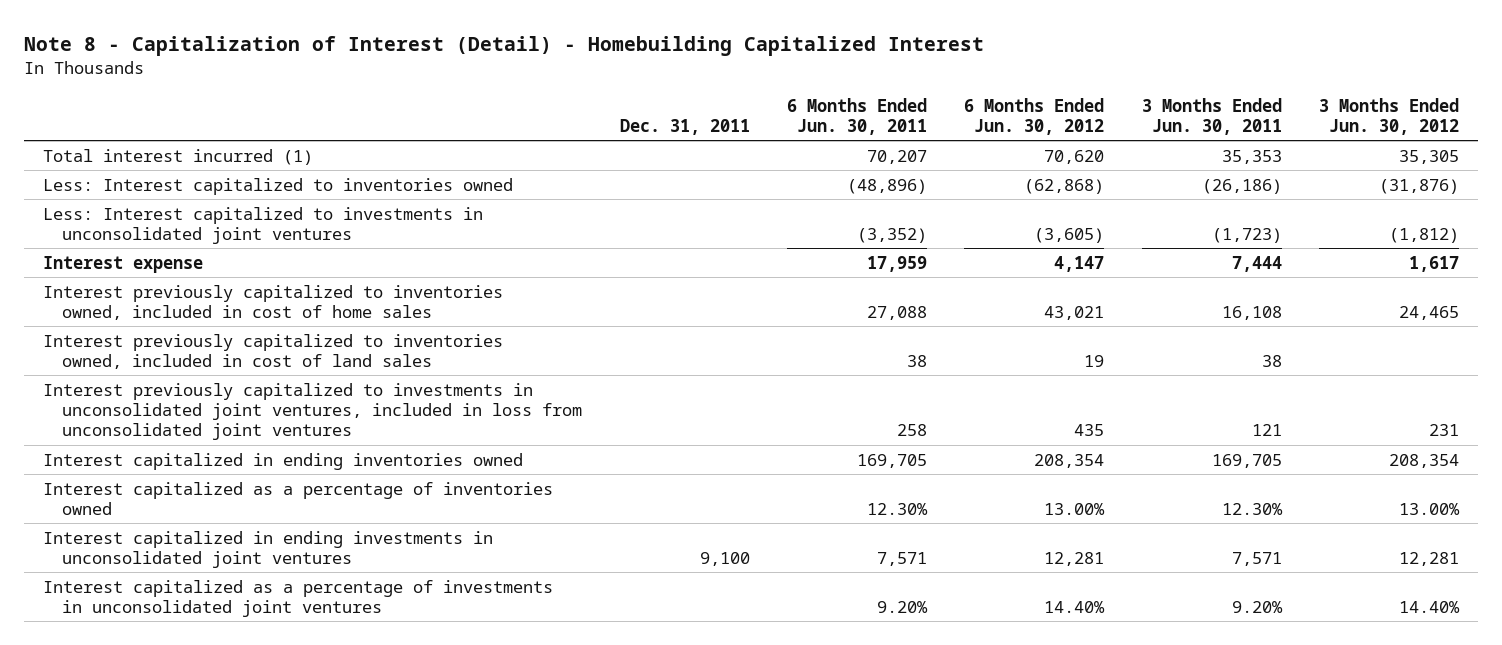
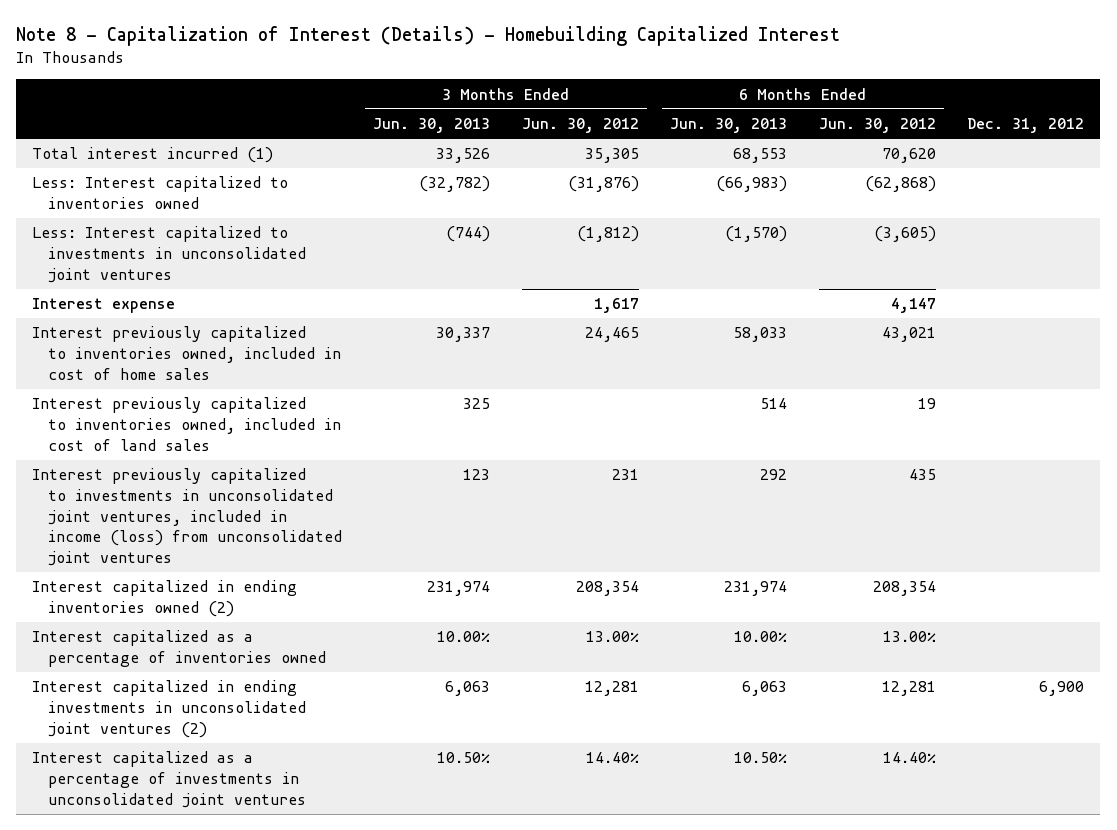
- Note 8 - Capitalization of Interest (Detail) - Homebuilding Capitalized Interest
+ Note 8 - Capitalization of Interest (Details) - Homebuilding Capitalized Interest
- | Dec. 31, 2011 | 6 Months Ended Jun. 30, 2011 | 6 Months Ended Jun. 30, 2012 | 3 Months Ended Jun. 30, 2011 | 3 Months Ended Jun. 30, 2012
+ | 3 Months Ended Jun. 30, 2013 | 3 Months Ended Jun. 30, 2012 | 6 Months Ended Jun. 30, 2013 | 6 Months Ended Jun. 30, 2012 | Dec. 31, 2012
- Interest previously capitalized to investments in unconsolidated joint ventures, included in loss from unconsolidated joint ventures | | 258 | 435 | 121 | 231
- Interest capitalized in ending inventories owned | | 169,705 | 208,354 | 169,705 | 208,354
+ Interest previously capitalized to investments in unconsolidated joint ventures, included in income (loss) from unconsolidated joint ventures | 123 | 231 | 292 | 435 |
+ Interest capitalized in ending inventories owned (2) | 231,974 | 208,354 | 231,974 | 208,354 |
- Interest capitalized in ending investments in unconsolidated joint ventures | 9,100 | 7,571 | 12,281 | 7,571 | 12,281
+ Interest capitalized in ending investments in unconsolidated joint ventures (2) | 6,063 | 12,281 | 6,063 | 12,281 | 6,900

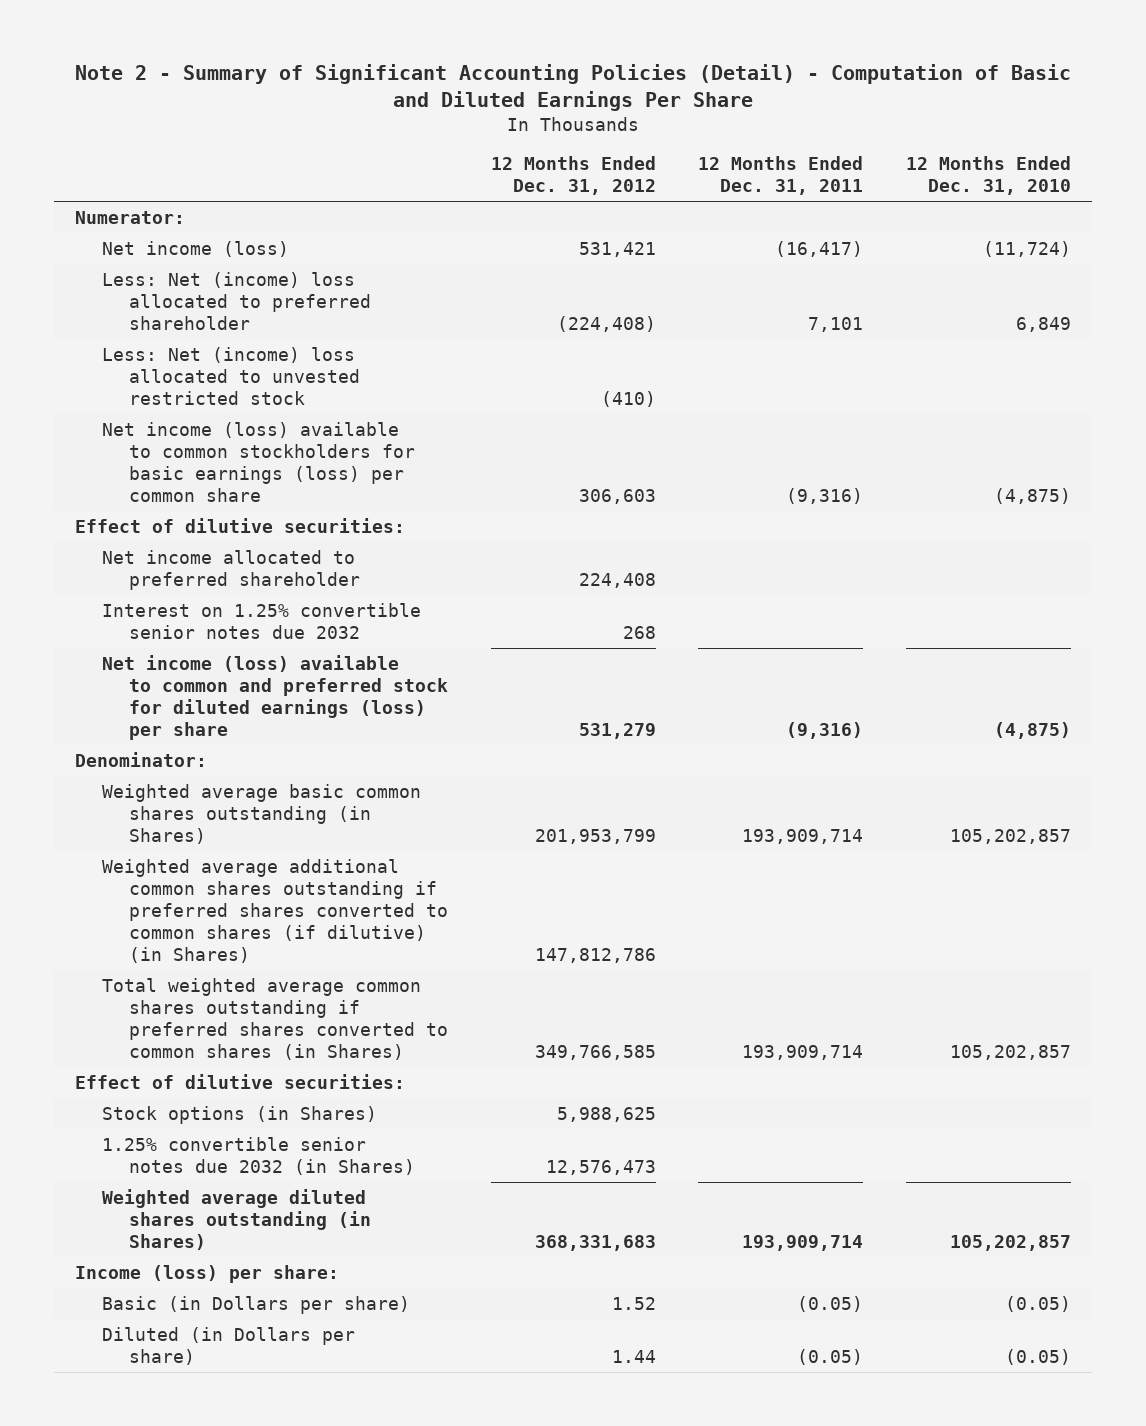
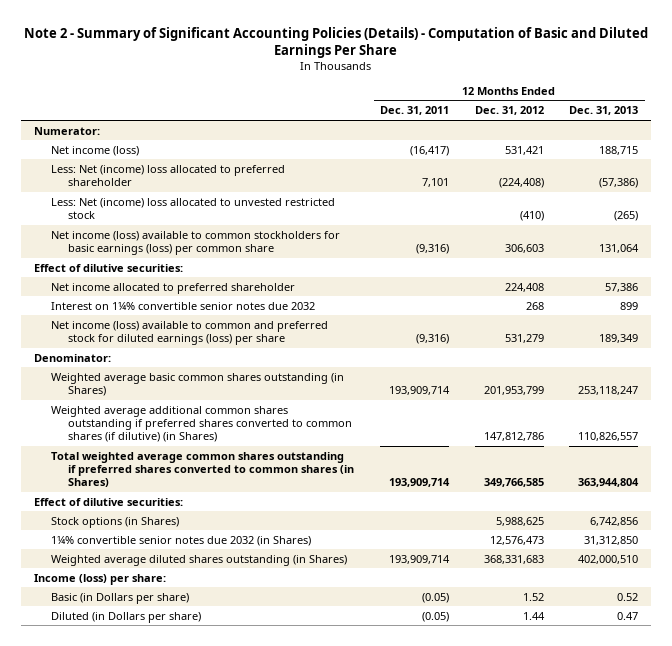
- Note 2 - Summary of Significant Accounting Policies (Detail) - Computation of Basic and Diluted Earnings Per Share
+ Note 2 - Summary of Significant Accounting Policies (Details) - Computation of Basic and Diluted Earnings Per Share
- | 12 Months Ended Dec. 31, 2012 | 12 Months Ended Dec. 31, 2011 | 12 Months Ended Dec. 31, 2010
+ | 12 Months Ended Dec. 31, 2011 | 12 Months Ended Dec. 31, 2012 | 12 Months Ended Dec. 31, 2013
- Interest on 1.25% convertible senior notes due 2032 | 268 | |
+ Interest on 1¼% convertible senior notes due 2032 | | 268 | 899
- 1.25% convertible senior notes due 2032 (in Shares) | 12,576,473 | |
+ 1¼% convertible senior notes due 2032 (in Shares) | | 12,576,473 | 31,312,850

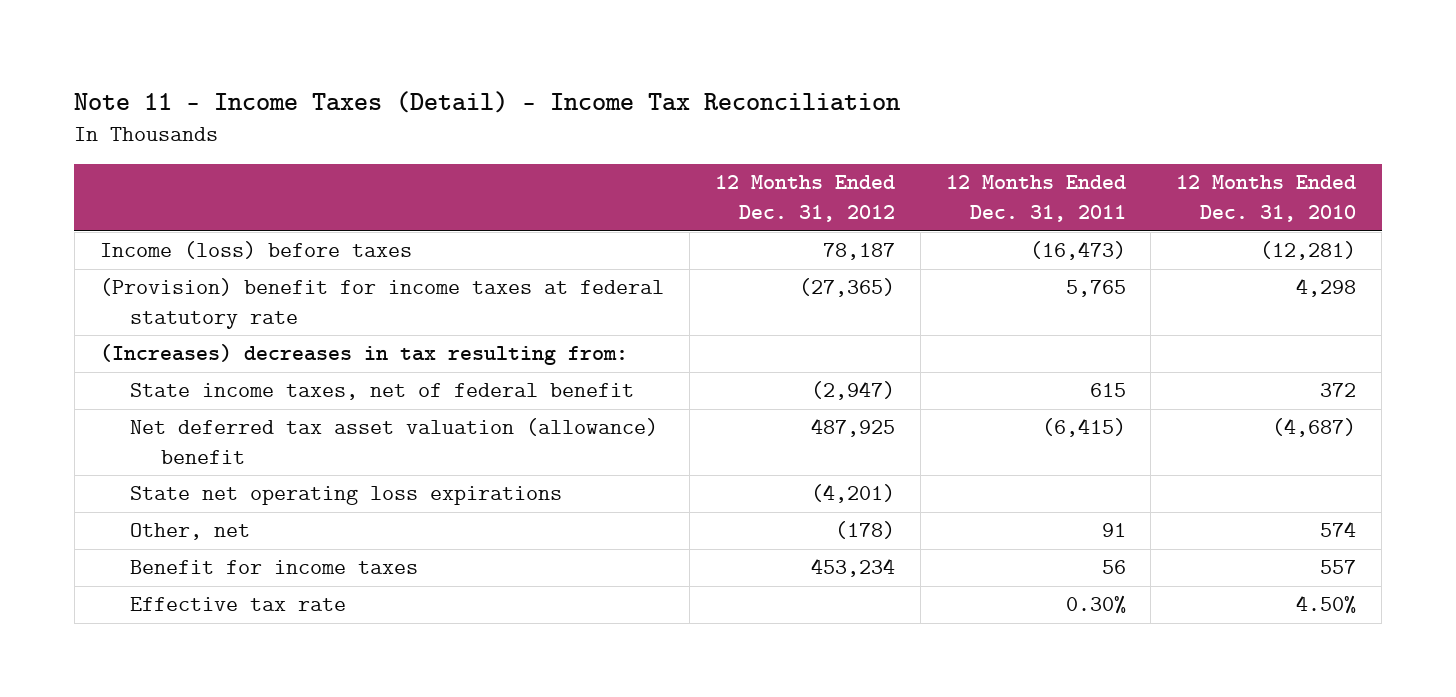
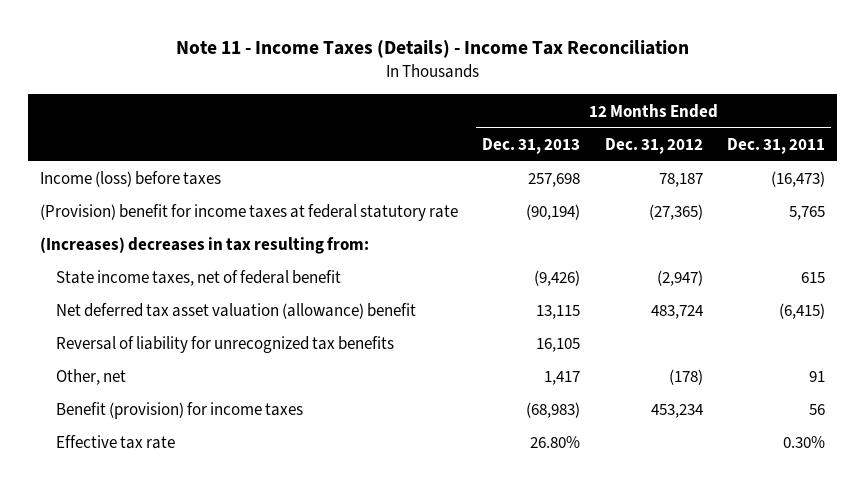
- Note 11 - Income Taxes (Detail) - Income Tax Reconciliation
+ Note 11 - Income Taxes (Details) - Income Tax Reconciliation
- | 12 Months Ended Dec. 31, 2012 | 12 Months Ended Dec. 31, 2011 | 12 Months Ended Dec. 31, 2010
+ | 12 Months Ended Dec. 31, 2013 | 12 Months Ended Dec. 31, 2012 | 12 Months Ended Dec. 31, 2011
- Net deferred tax asset valuation (allowance) benefit | 487,925 | (6,415) | (4,687)
- State net operating loss expirations | (4,201) | |
+ Net deferred tax asset valuation (allowance) benefit | 13,115 | 483,724 | (6,415)
+ Reversal of liability for unrecognized tax benefits | 16,105 | |
- Benefit for income taxes | 453,234 | 56 | 557
+ Benefit (provision) for income taxes | (68,983) | 453,234 | 56

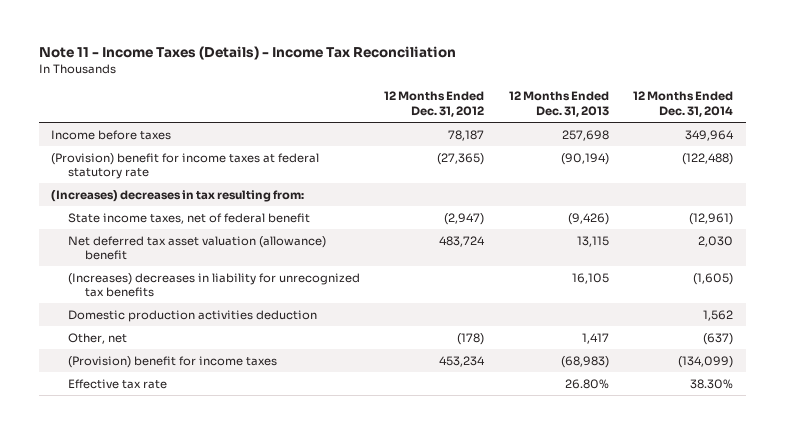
- | 12 Months Ended Dec. 31, 2013 | 12 Months Ended Dec. 31, 2012 | 12 Months Ended Dec. 31, 2011
+ | 12 Months Ended Dec. 31, 2012 | 12 Months Ended Dec. 31, 2013 | 12 Months Ended Dec. 31, 2014
- Income (loss) before taxes | 257,698 | 78,187 | (16,473)
+ Income before taxes | 78,187 | 257,698 | 349,964
- Reversal of liability for unrecognized tax benefits | 16,105 | |
+ (Increases) decreases in liability for unrecognized tax benefits | | 16,105 | (1,605)
+ Domestic production activities deduction | | | 1,562
- Benefit (provision) for income taxes | (68,983) | 453,234 | 56
+ (Provision) benefit for income taxes | 453,234 | (68,983) | (134,099)

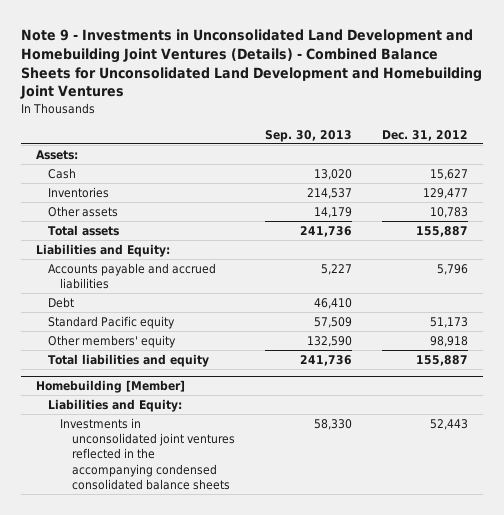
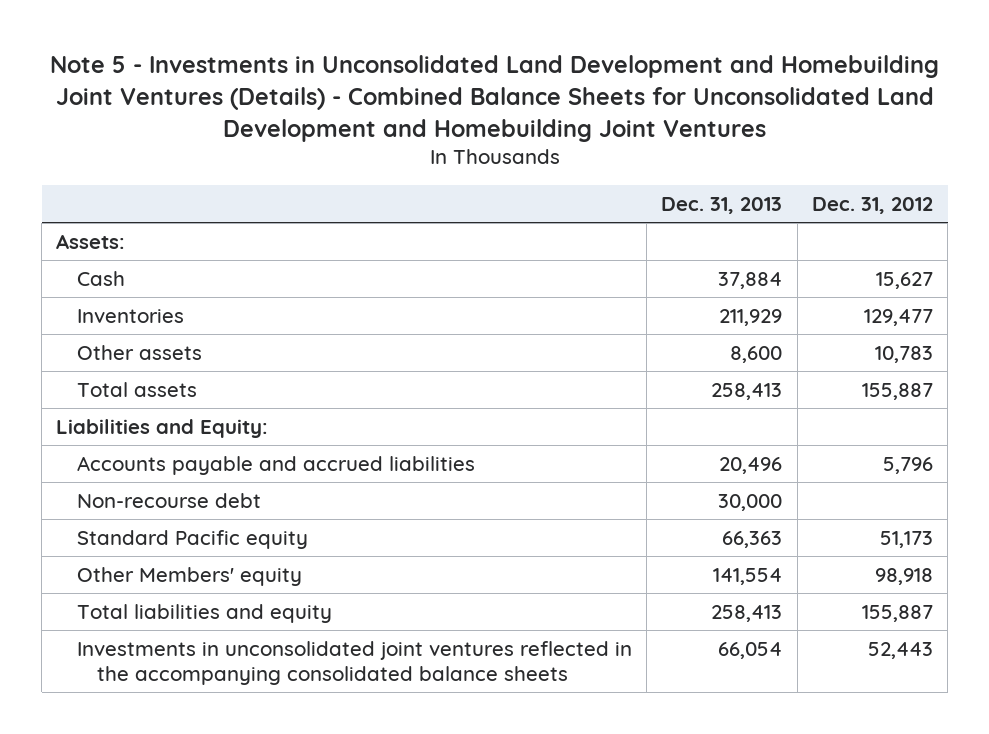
- Note 9 - Investments in Unconsolidated Land Development and Homebuilding Joint Ventures (Details) - Combined Balance Sheets for Unconsolidated Land Development and Homebuilding Joint Ventures
+ Note 5 - Investments in Unconsolidated Land Development and Homebuilding Joint Ventures (Details) - Combined Balance Sheets for Unconsolidated Land Development and Homebuilding Joint Ventures
- | Sep. 30, 2013 | Dec. 31, 2012
+ | Dec. 31, 2013 | Dec. 31, 2012
- Debt | 46,410 |
+ Non-recourse debt | 30,000 |
- Other members' equity | 132,590 | 98,918
+ Other Members' equity | 141,554 | 98,918
- Homebuilding [Member]
- Liabilities and Equity:
- Investments in unconsolidated joint ventures reflected in the accompanying condensed consolidated balance sheets | 58,330 | 52,443
+ Investments in unconsolidated joint ventures reflected in the accompanying consolidated balance sheets | 66,054 | 52,443

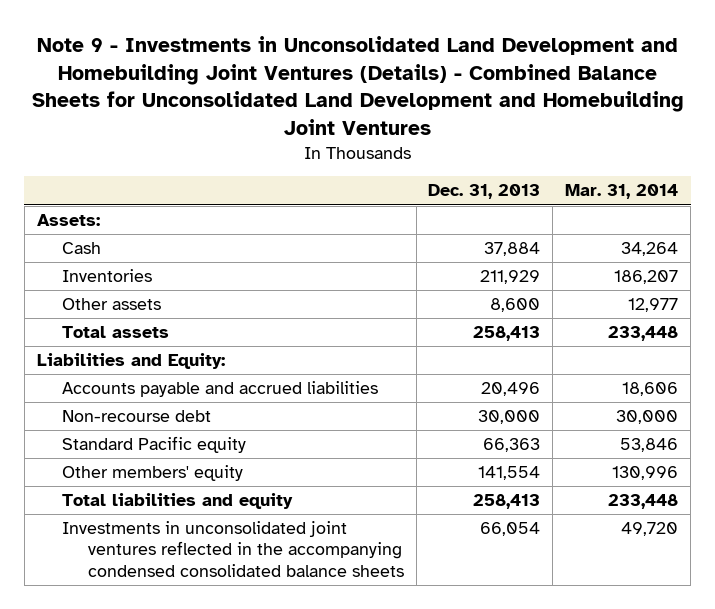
- Note 5 - Investments in Unconsolidated Land Development and Homebuilding Joint Ventures (Details) - Combined Balance Sheets for Unconsolidated Land Development and Homebuilding Joint Ventures
+ Note 9 - Investments in Unconsolidated Land Development and Homebuilding Joint Ventures (Details) - Combined Balance Sheets for Unconsolidated Land Development and Homebuilding Joint Ventures
- | Dec. 31, 2013 | Dec. 31, 2012
+ | Dec. 31, 2013 | Mar. 31, 2014
- Other Members' equity | 141,554 | 98,918
+ Other members' equity | 141,554 | 130,996
- Investments in unconsolidated joint ventures reflected in the accompanying consolidated balance sheets | 66,054 | 52,443
+ Investments in unconsolidated joint ventures reflected in the accompanying condensed consolidated balance sheets | 66,054 | 49,720

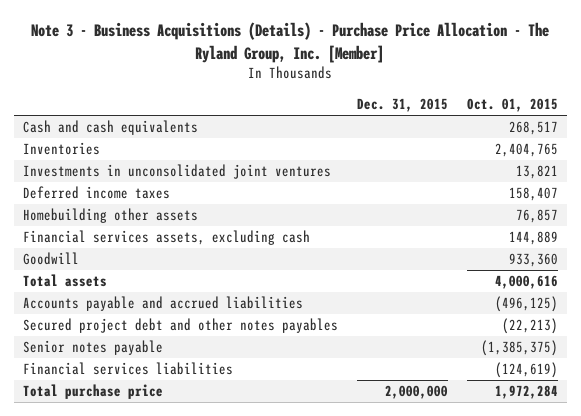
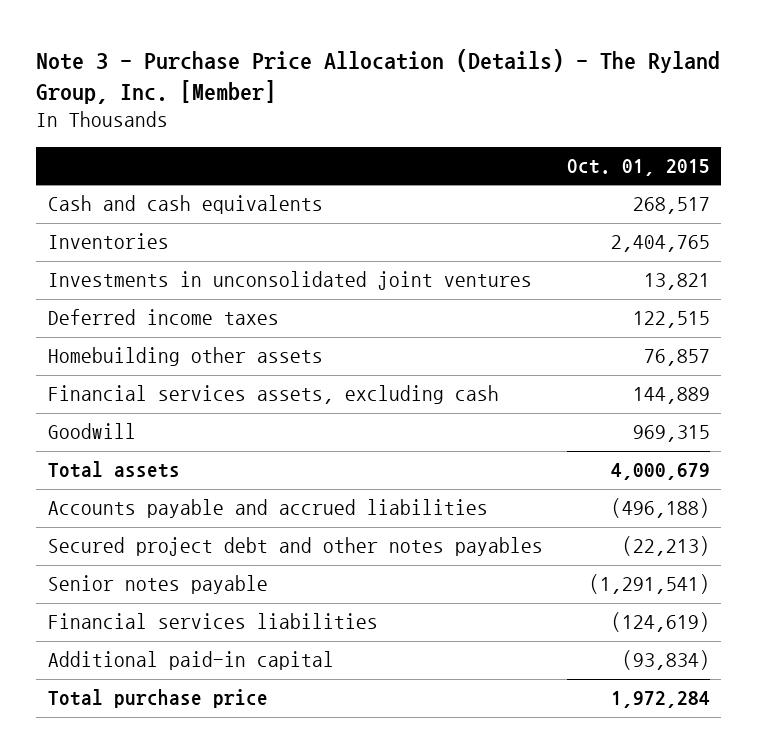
- Note 3 - Business Acquisitions (Details) - Purchase Price Allocation - The Ryland Group, Inc. [Member]
+ Note 3 - Purchase Price Allocation (Details) - The Ryland Group, Inc. [Member]
- | Dec. 31, 2015 | Oct. 01, 2015
+ | Oct. 01, 2015
- Deferred income taxes | | 158,407
+ Deferred income taxes | 122,515
- Goodwill | | 933,360
- Total assets | | 4,000,616
- Accounts payable and accrued liabilities | | (496,125)
+ Goodwill | 969,315
+ Total assets | 4,000,679
+ Accounts payable and accrued liabilities | (496,188)
- Senior notes payable | | (1,385,375)
+ Senior notes payable | (1,291,541)
+ Additional paid-in capital | (93,834)

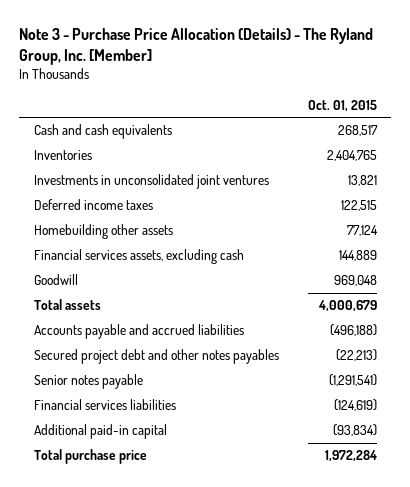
- Homebuilding other assets | 76,857
+ Homebuilding other assets | 77,124
- Goodwill | 969,315
+ Goodwill | 969,048

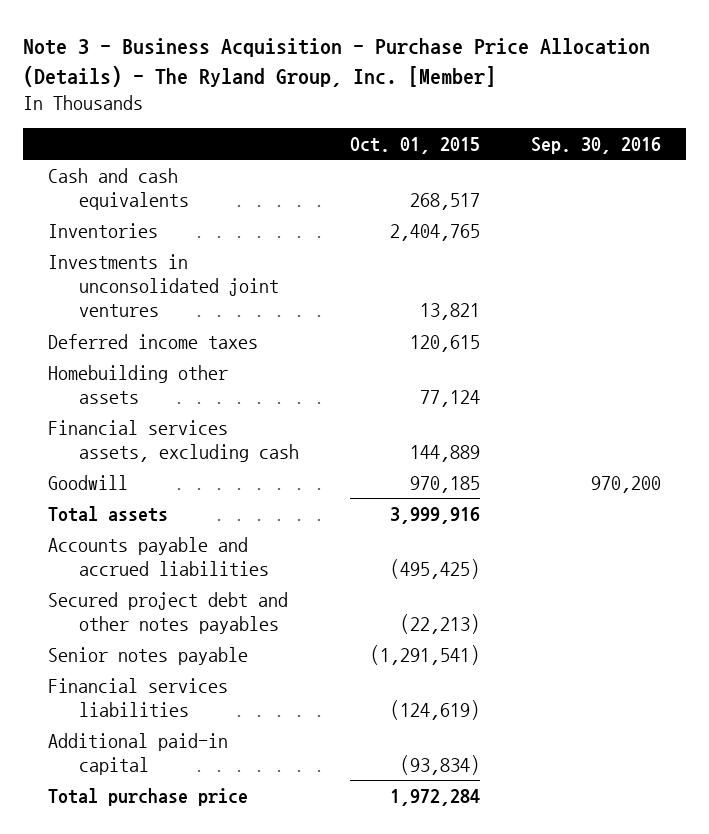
- Note 3 - Purchase Price Allocation (Details) - The Ryland Group, Inc. [Member]
+ Note 3 - Business Acquisition - Purchase Price Allocation (Details) - The Ryland Group, Inc. [Member]
- | Oct. 01, 2015
+ | Oct. 01, 2015 | Sep. 30, 2016
- Deferred income taxes | 122,515
+ Deferred income taxes | 120,615 |
- Goodwill | 969,048
- Total assets | 4,000,679
- Accounts payable and accrued liabilities | (496,188)
+ Goodwill | 970,185 | 970,200
+ Total assets | 3,999,916 |
+ Accounts payable and accrued liabilities | (495,425) |

